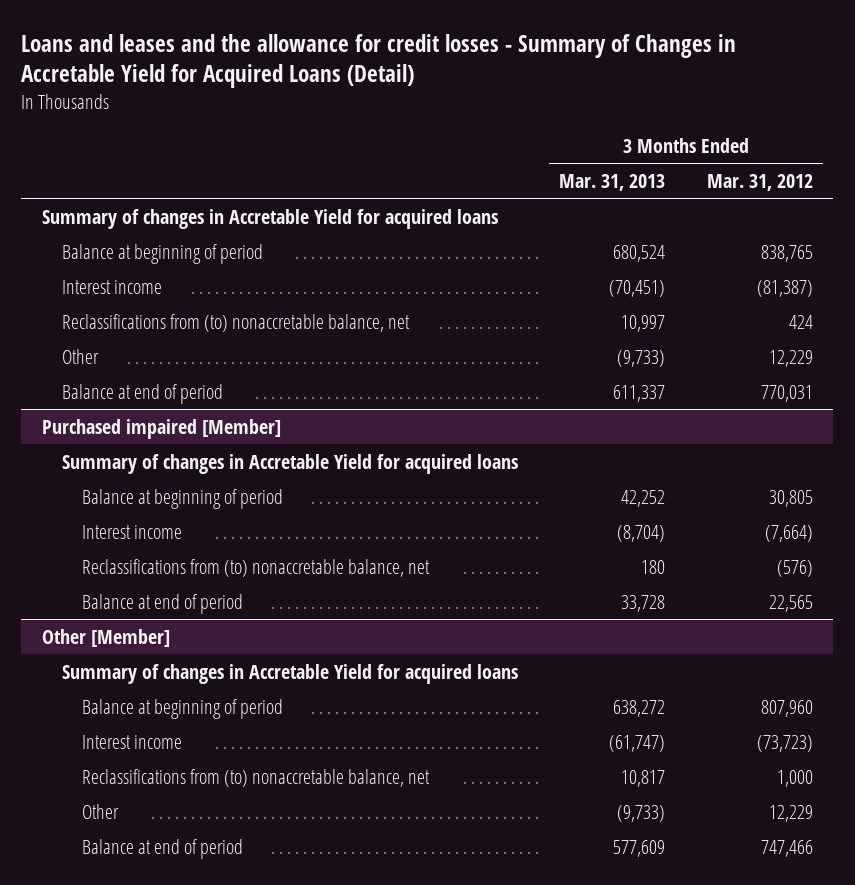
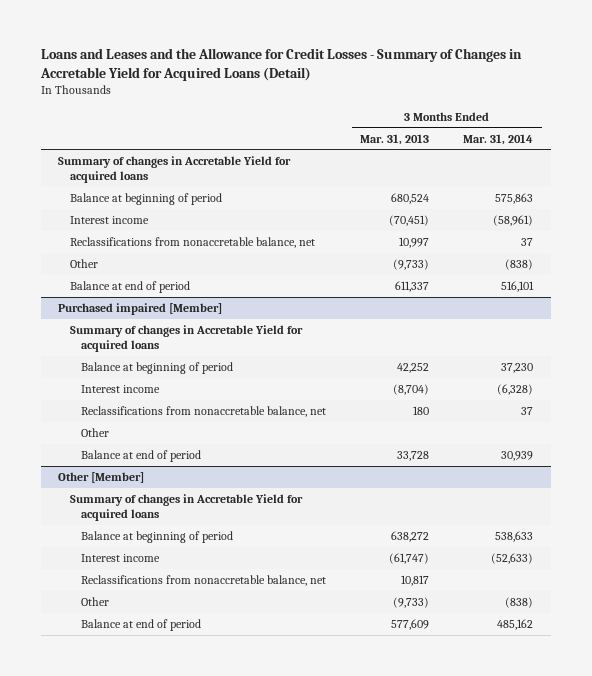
- Loans and leases and the allowance for credit losses - Summary of Changes in Accretable Yield for Acquired Loans (Detail)
+ Loans and Leases and the Allowance for Credit Losses - Summary of Changes in Accretable Yield for Acquired Loans (Detail)
- | 3 Months Ended Mar. 31, 2013 | 3 Months Ended Mar. 31, 2012
+ | 3 Months Ended Mar. 31, 2013 | 3 Months Ended Mar. 31, 2014
- Reclassifications from (to) nonaccretable balance, net | 10,997 | 424
+ Reclassifications from nonaccretable balance, net | 10,997 | 37
@ Purchased impaired [Member]
- Reclassifications from (to) nonaccretable balance, net | 180 | (576)
+ Reclassifications from nonaccretable balance, net | 180 | 37
+ Other
@ Other [Member]
- Reclassifications from (to) nonaccretable balance, net | 10,817 | 1,000
+ Reclassifications from nonaccretable balance, net | 10,817 |

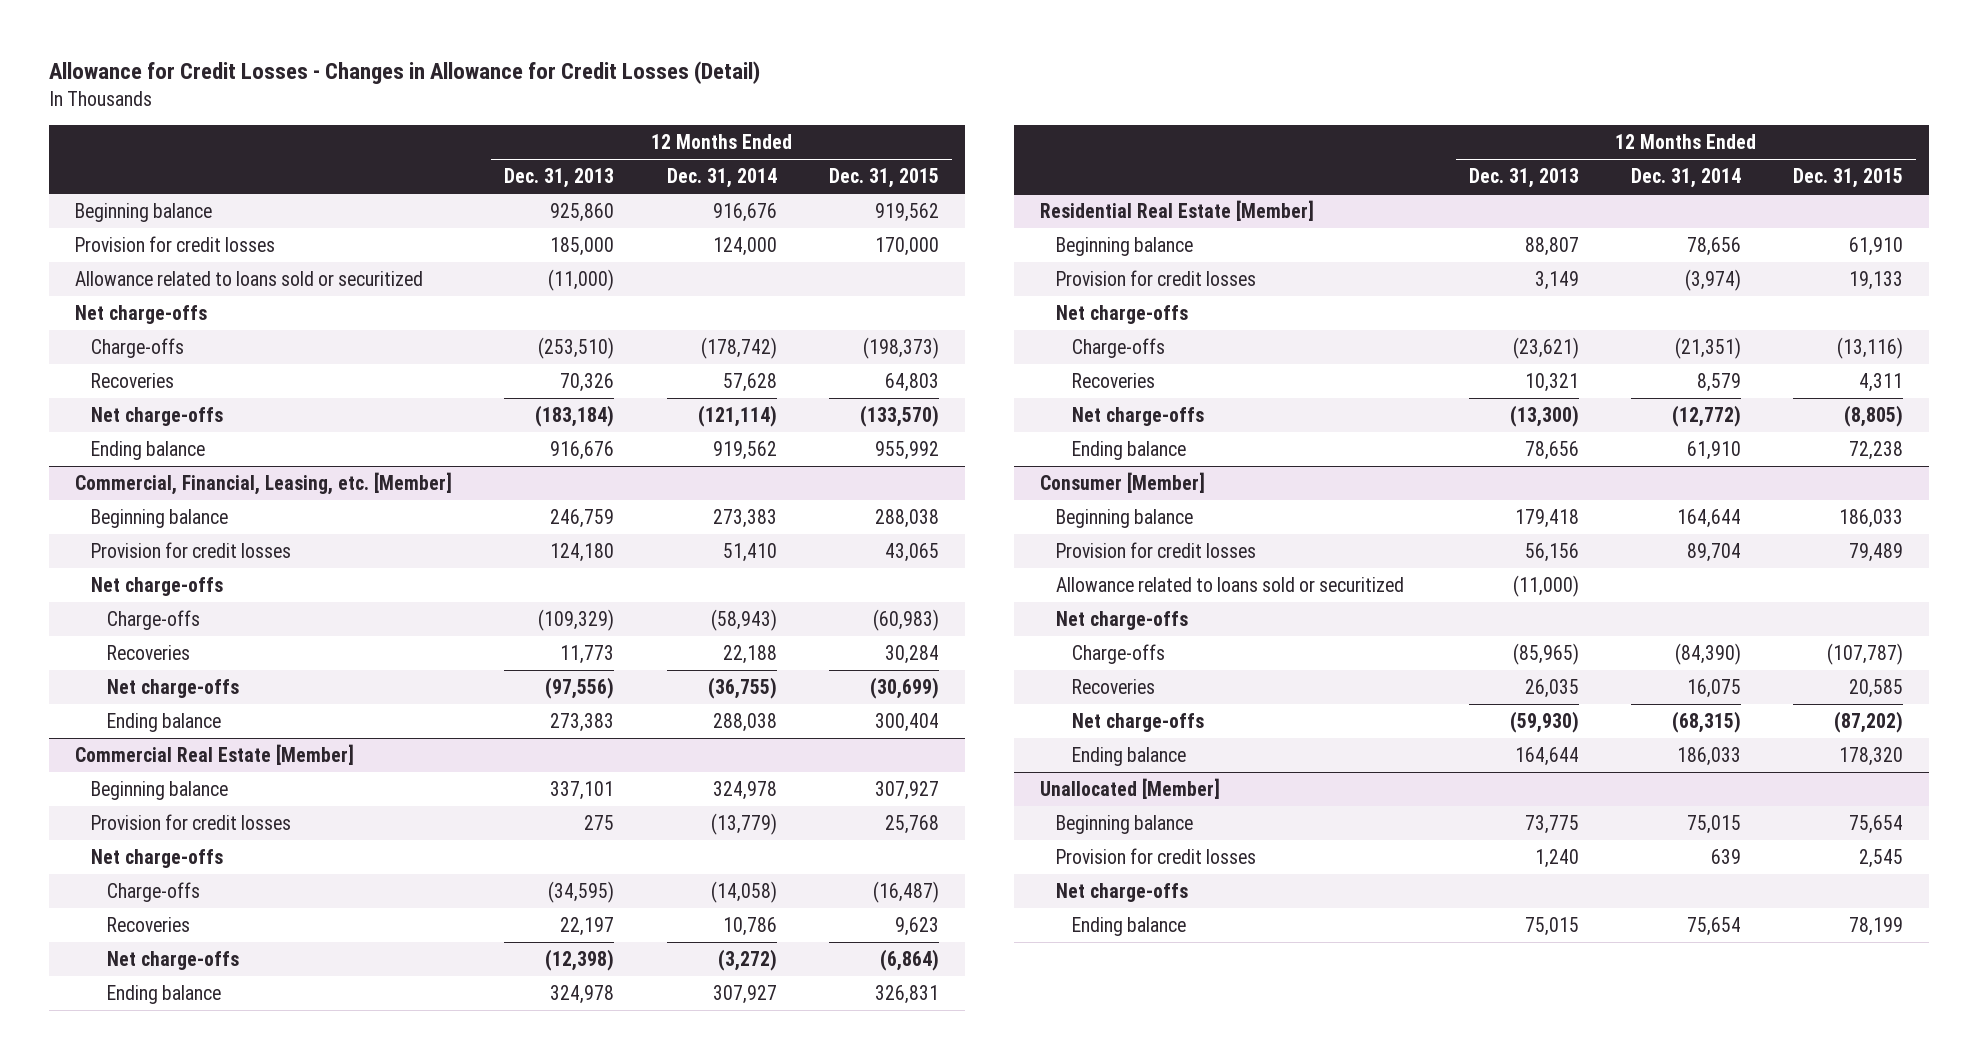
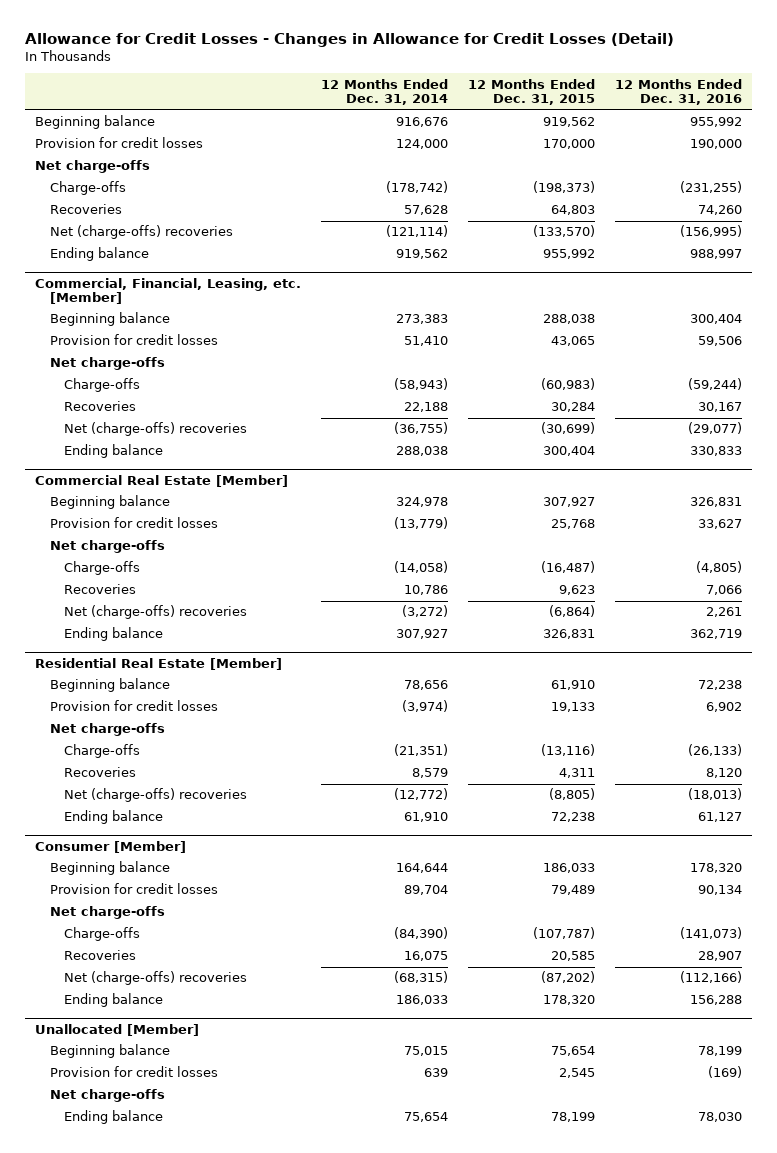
- | 12 Months Ended Dec. 31, 2013 | 12 Months Ended Dec. 31, 2014 | 12 Months Ended Dec. 31, 2015
+ | 12 Months Ended Dec. 31, 2014 | 12 Months Ended Dec. 31, 2015 | 12 Months Ended Dec. 31, 2016
- Allowance related to loans sold or securitized | (11,000) | |
- Net charge-offs | (183,184) | (121,114) | (133,570)
+ Net (charge-offs) recoveries | (121,114) | (133,570) | (156,995)
@ Commercial, Financial, Leasing, etc. [Member]
- Net charge-offs | (97,556) | (36,755) | (30,699)
+ Net (charge-offs) recoveries | (36,755) | (30,699) | (29,077)
@ Commercial Real Estate [Member]
- Net charge-offs | (12,398) | (3,272) | (6,864)
+ Net (charge-offs) recoveries | (3,272) | (6,864) | 2,261
@ Residential Real Estate [Member]
- Net charge-offs | (13,300) | (12,772) | (8,805)
+ Net (charge-offs) recoveries | (12,772) | (8,805) | (18,013)
@ Consumer [Member]
- Allowance related to loans sold or securitized | (11,000) | |
- Net charge-offs | (59,930) | (68,315) | (87,202)
+ Net (charge-offs) recoveries | (68,315) | (87,202) | (112,166)

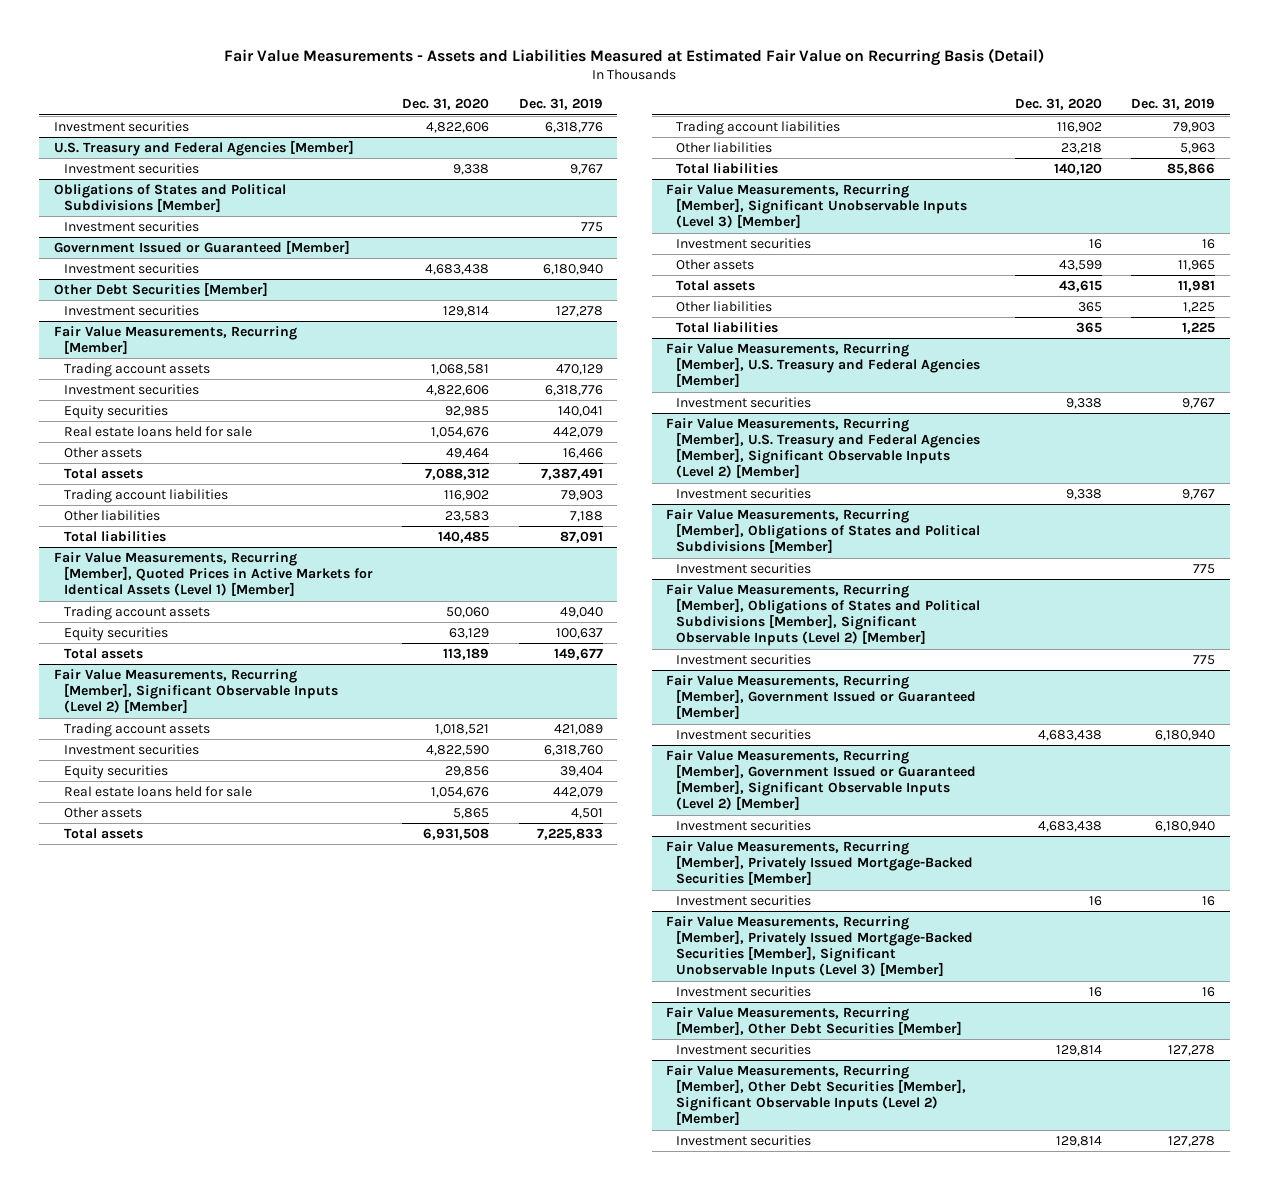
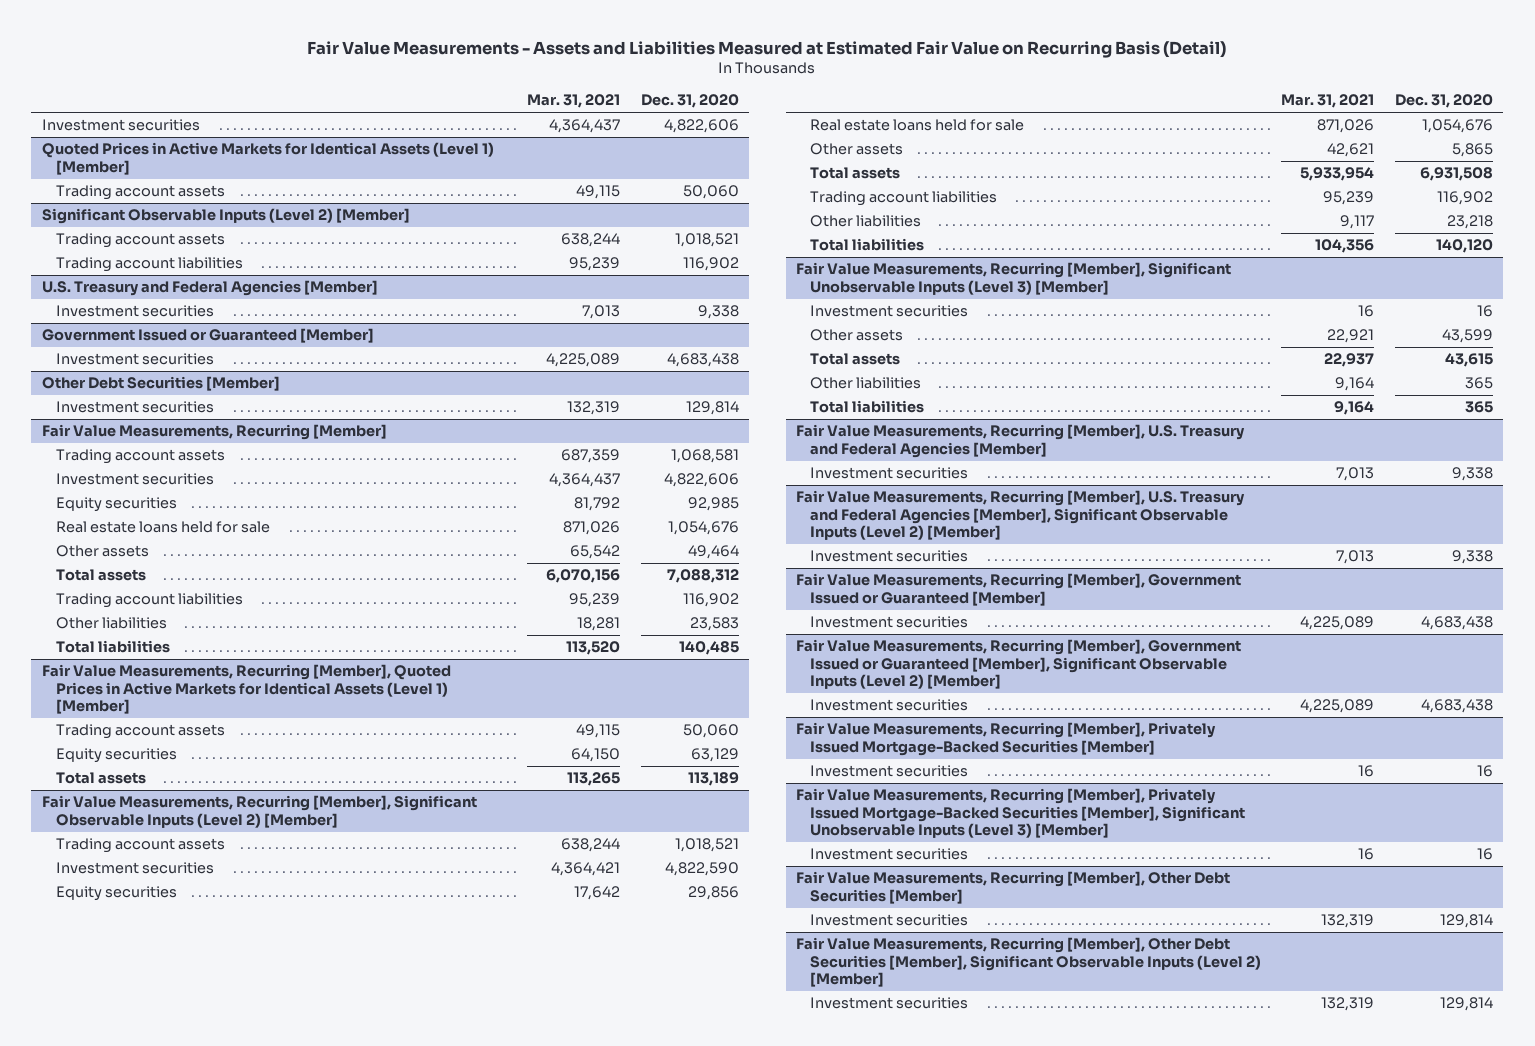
- | Dec. 31, 2020 | Dec. 31, 2019
+ | Mar. 31, 2021 | Dec. 31, 2020
+ Quoted Prices in Active Markets for Identical Assets (Level 1) [Member]
+ Trading account assets | 49,115 | 50,060
+ Significant Observable Inputs (Level 2) [Member]
+ Trading account assets | 638,244 | 1,018,521
+ Trading account liabilities | 95,239 | 116,902
- Obligations of States and Political Subdivisions [Member]
- Investment securities | | 775
- Fair Value Measurements, Recurring [Member], Obligations of States and Political Subdivisions [Member]
- Investment securities | | 775
- Fair Value Measurements, Recurring [Member], Obligations of States and Political Subdivisions [Member], Significant Observable Inputs (Level 2) [Member]
- Investment securities | | 775

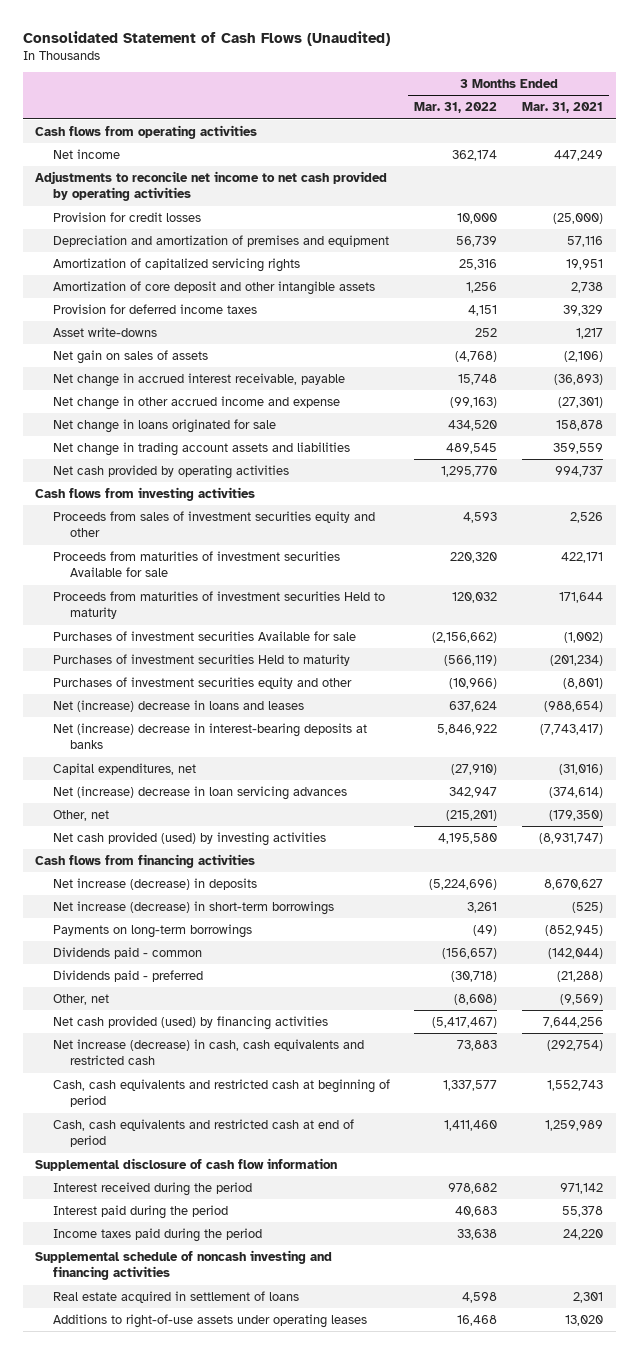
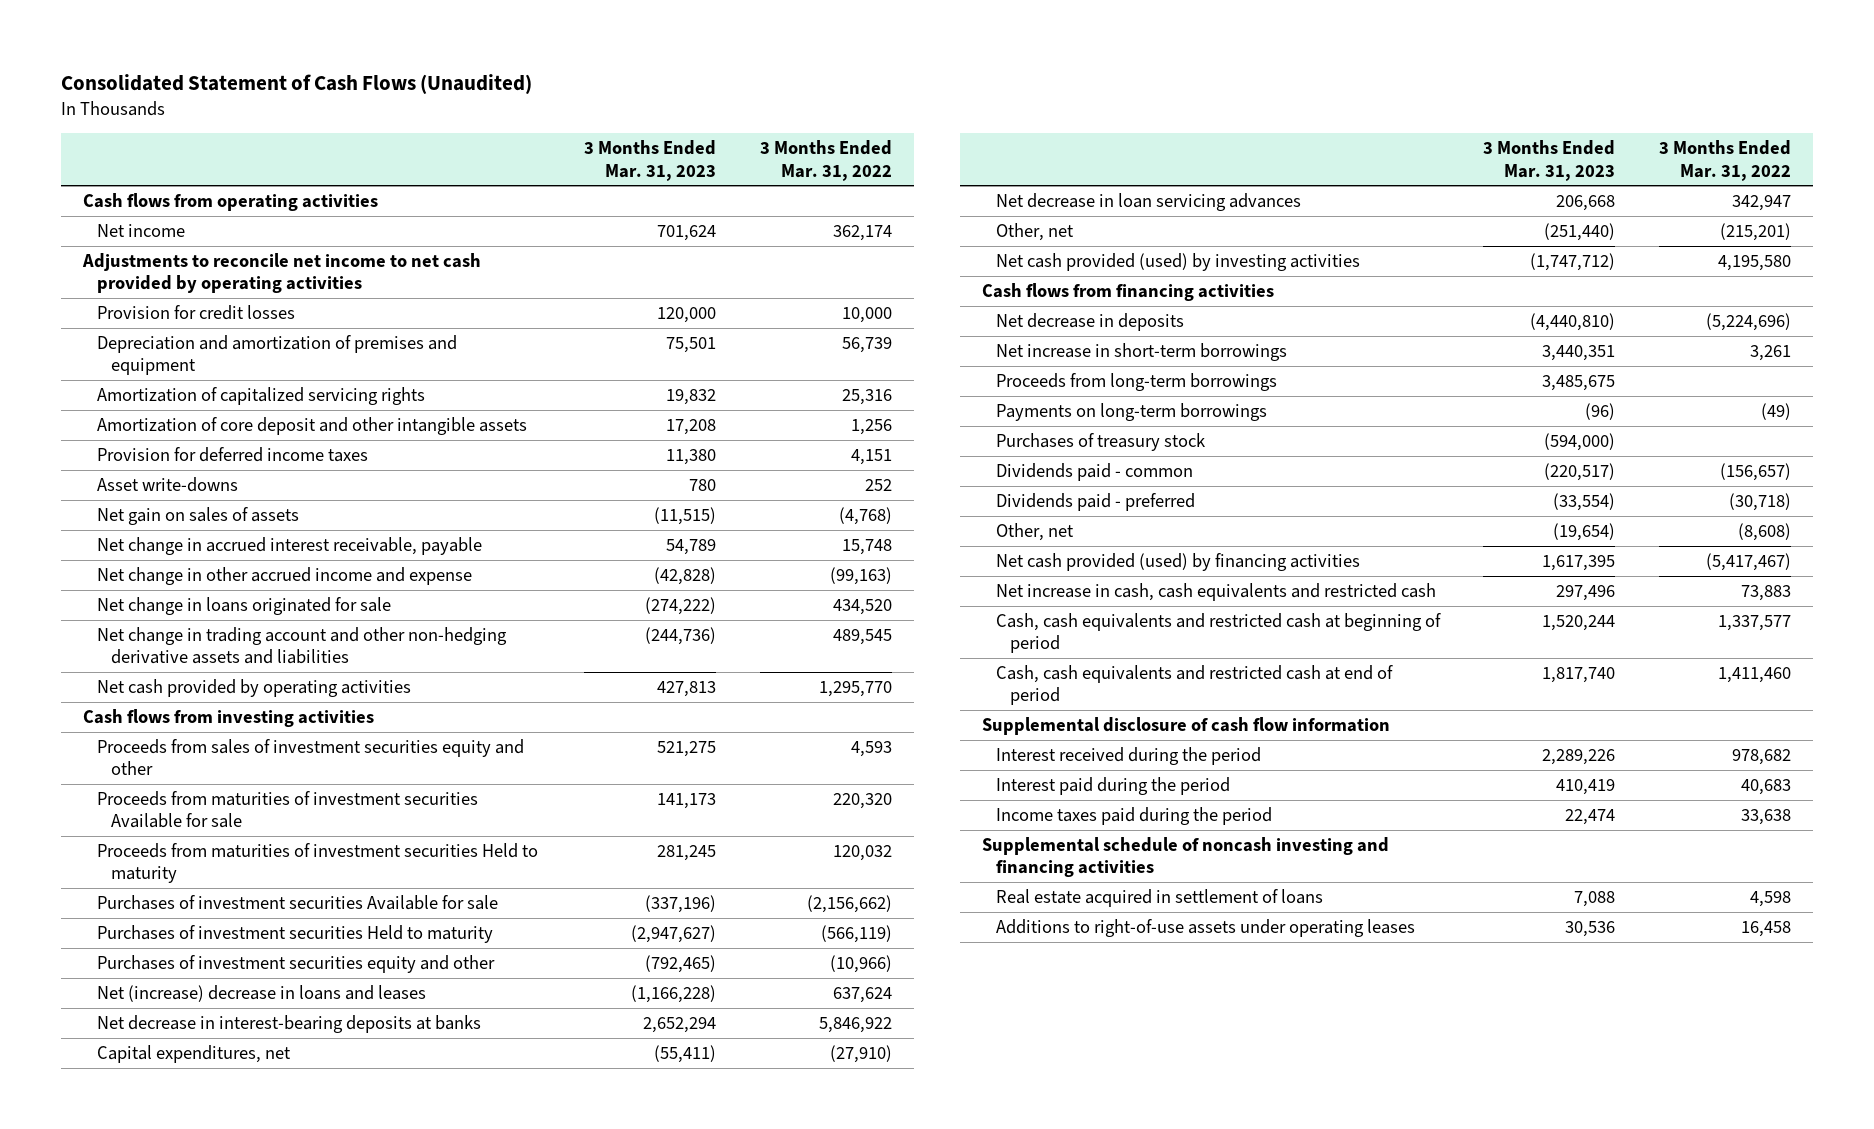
- | 3 Months Ended Mar. 31, 2022 | 3 Months Ended Mar. 31, 2021
+ | 3 Months Ended Mar. 31, 2023 | 3 Months Ended Mar. 31, 2022
- Net change in trading account assets and liabilities | 489,545 | 359,559
+ Net change in trading account and other non-hedging derivative assets and liabilities | (244,736) | 489,545
- Net (increase) decrease in interest-bearing deposits at banks | 5,846,922 | (7,743,417)
+ Net decrease in interest-bearing deposits at banks | 2,652,294 | 5,846,922
- Net (increase) decrease in loan servicing advances | 342,947 | (374,614)
+ Net decrease in loan servicing advances | 206,668 | 342,947
- Net increase (decrease) in deposits | (5,224,696) | 8,670,627
- Net increase (decrease) in short-term borrowings | 3,261 | (525)
+ Net decrease in deposits | (4,440,810) | (5,224,696)
+ Net increase in short-term borrowings | 3,440,351 | 3,261
+ Proceeds from long-term borrowings | 3,485,675 |
+ Purchases of treasury stock | (594,000) |
- Net increase (decrease) in cash, cash equivalents and restricted cash | 73,883 | (292,754)
+ Net increase in cash, cash equivalents and restricted cash | 297,496 | 73,883
- Additions to right-of-use assets under operating leases | 16,468 | 13,020
+ Additions to right-of-use assets under operating leases | 30,536 | 16,458

